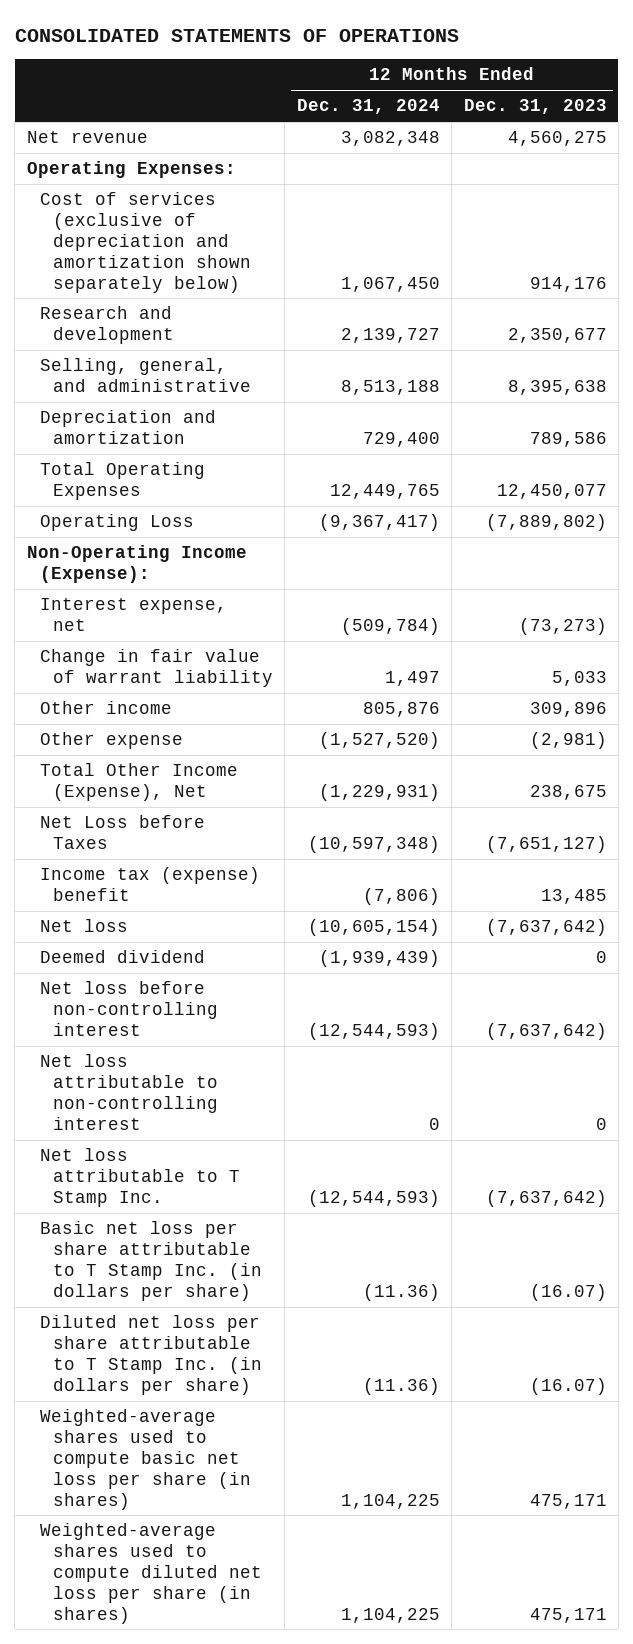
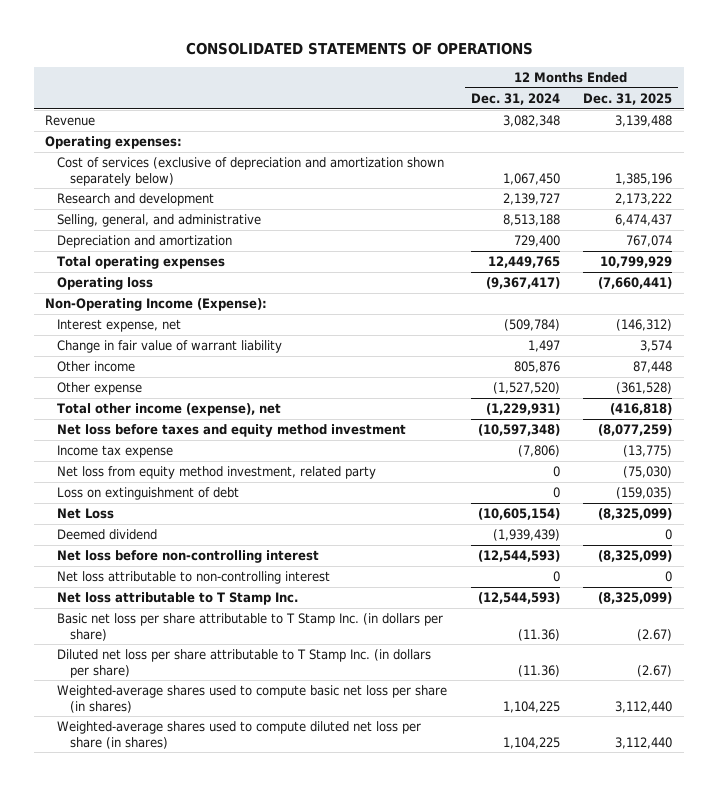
- | 12 Months Ended Dec. 31, 2024 | 12 Months Ended Dec. 31, 2023
+ | 12 Months Ended Dec. 31, 2024 | 12 Months Ended Dec. 31, 2025
- Net revenue | 3,082,348 | 4,560,275
- Operating Expenses:
+ Revenue | 3,082,348 | 3,139,488
+ Operating expenses:
- Total Operating Expenses | 12,449,765 | 12,450,077
- Operating Loss | (9,367,417) | (7,889,802)
+ Total operating expenses | 12,449,765 | 10,799,929
+ Operating loss | (9,367,417) | (7,660,441)
- Total Other Income (Expense), Net | (1,229,931) | 238,675
- Net Loss before Taxes | (10,597,348) | (7,651,127)
- Income tax (expense) benefit | (7,806) | 13,485
- Net loss | (10,605,154) | (7,637,642)
+ Total other income (expense), net | (1,229,931) | (416,818)
+ Net loss before taxes and equity method investment | (10,597,348) | (8,077,259)
+ Income tax expense | (7,806) | (13,775)
+ Net loss from equity method investment, related party | 0 | (75,030)
+ Loss on extinguishment of debt | 0 | (159,035)
+ Net Loss | (10,605,154) | (8,325,099)

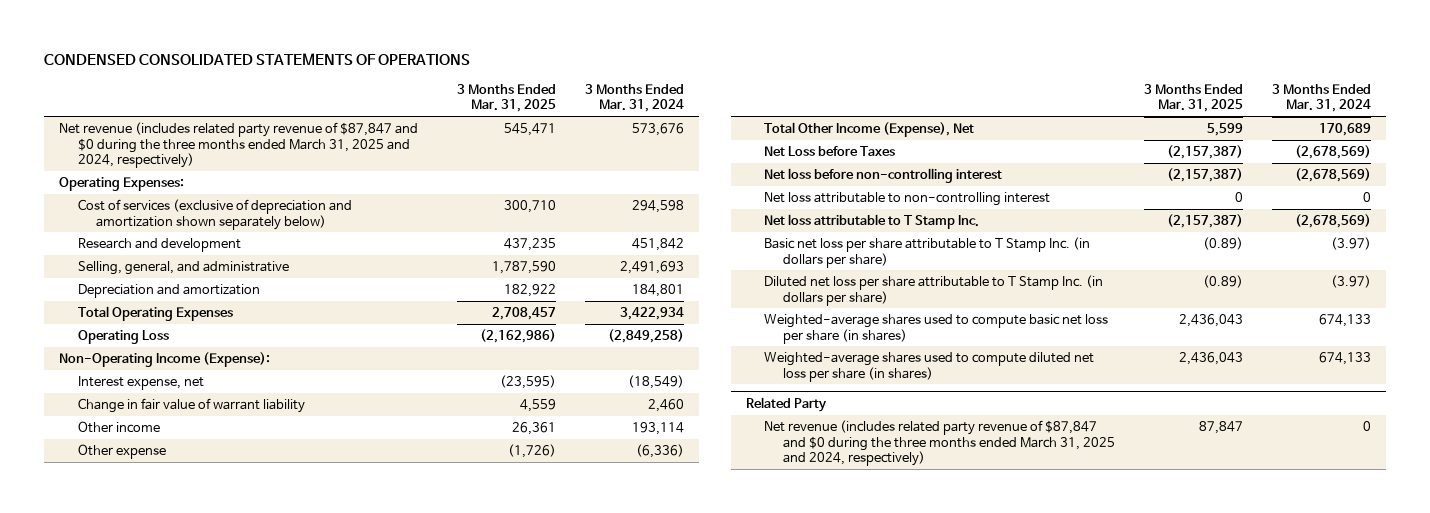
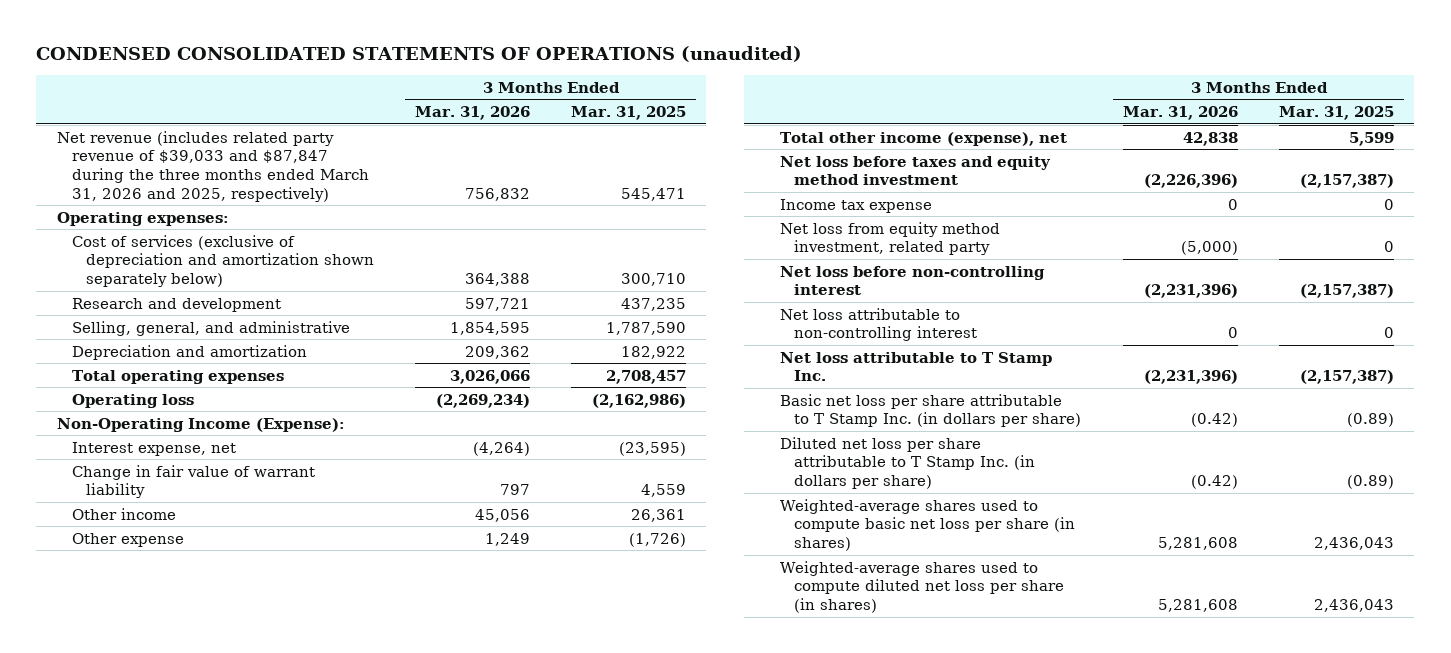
- CONDENSED CONSOLIDATED STATEMENTS OF OPERATIONS
+ CONDENSED CONSOLIDATED STATEMENTS OF OPERATIONS (unaudited)
- | 3 Months Ended Mar. 31, 2025 | 3 Months Ended Mar. 31, 2024
+ | 3 Months Ended Mar. 31, 2026 | 3 Months Ended Mar. 31, 2025
- Net revenue (includes related party revenue of $87,847 and $0 during the three months ended March 31, 2025 and 2024, respectively) | 545,471 | 573,676
- Operating Expenses:
+ Net revenue (includes related party revenue of $39,033 and $87,847 during the three months ended March 31, 2026 and 2025, respectively) | 756,832 | 545,471
+ Operating expenses:
- Total Operating Expenses | 2,708,457 | 3,422,934
- Operating Loss | (2,162,986) | (2,849,258)
+ Total operating expenses | 3,026,066 | 2,708,457
+ Operating loss | (2,269,234) | (2,162,986)
- Total Other Income (Expense), Net | 5,599 | 170,689
- Net Loss before Taxes | (2,157,387) | (2,678,569)
+ Total other income (expense), net | 42,838 | 5,599
+ Net loss before taxes and equity method investment | (2,226,396) | (2,157,387)
+ Income tax expense | 0 | 0
+ Net loss from equity method investment, related party | (5,000) | 0
- Related Party
- Net revenue (includes related party revenue of $87,847 and $0 during the three months ended March 31, 2025 and 2024, respectively) | 87,847 | 0

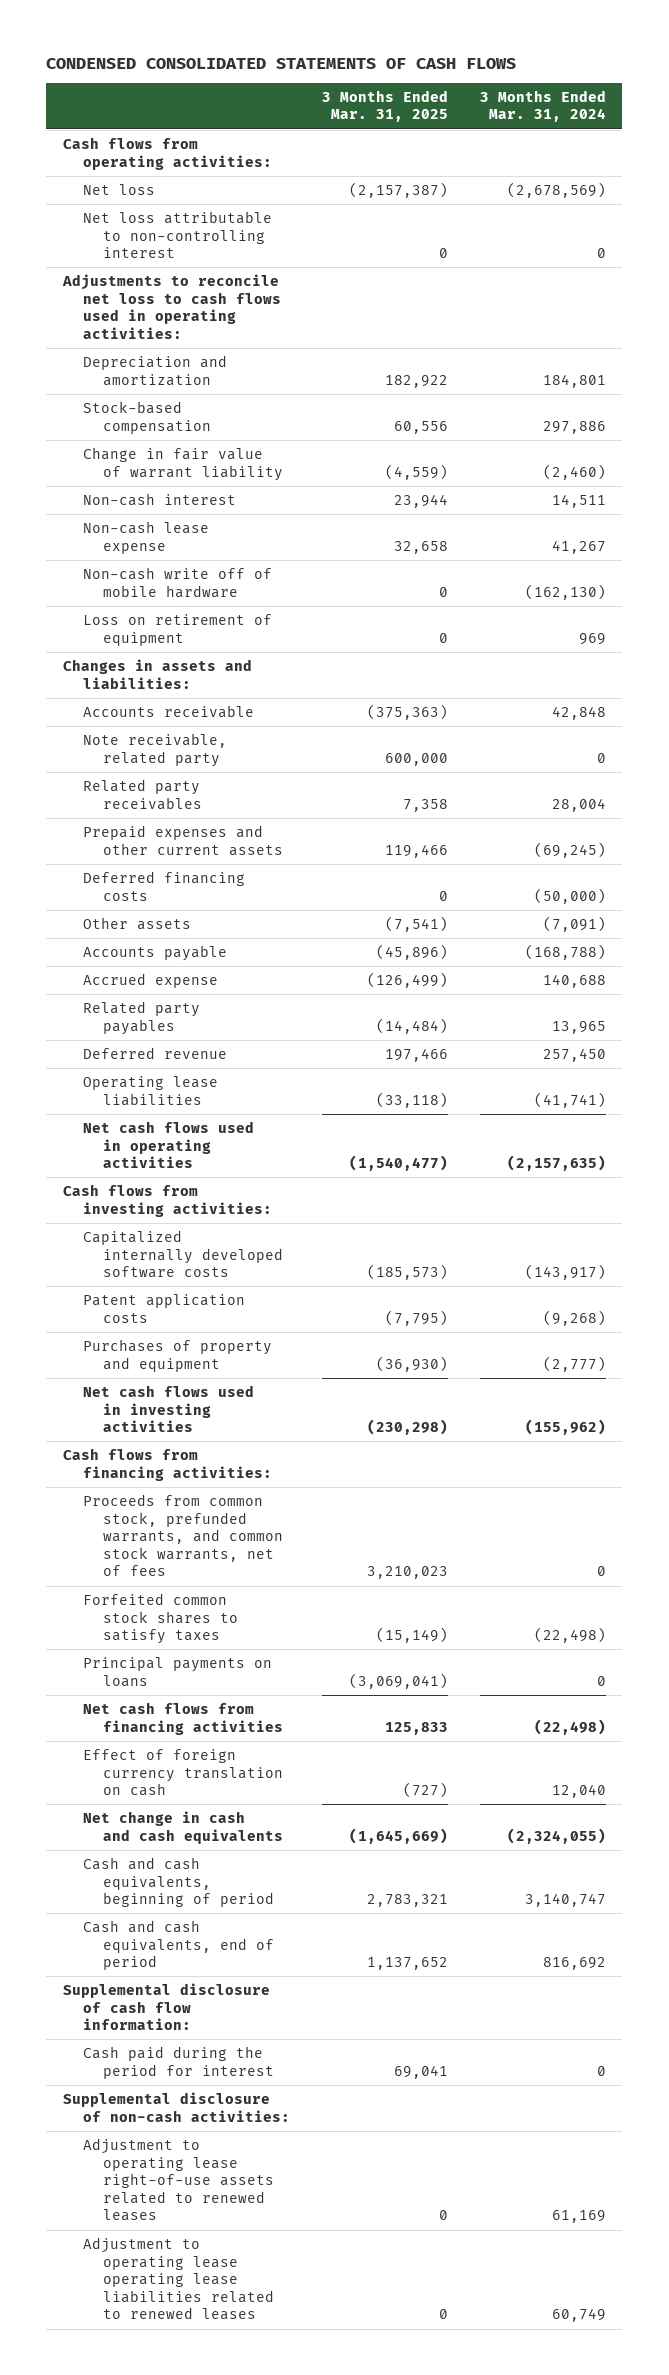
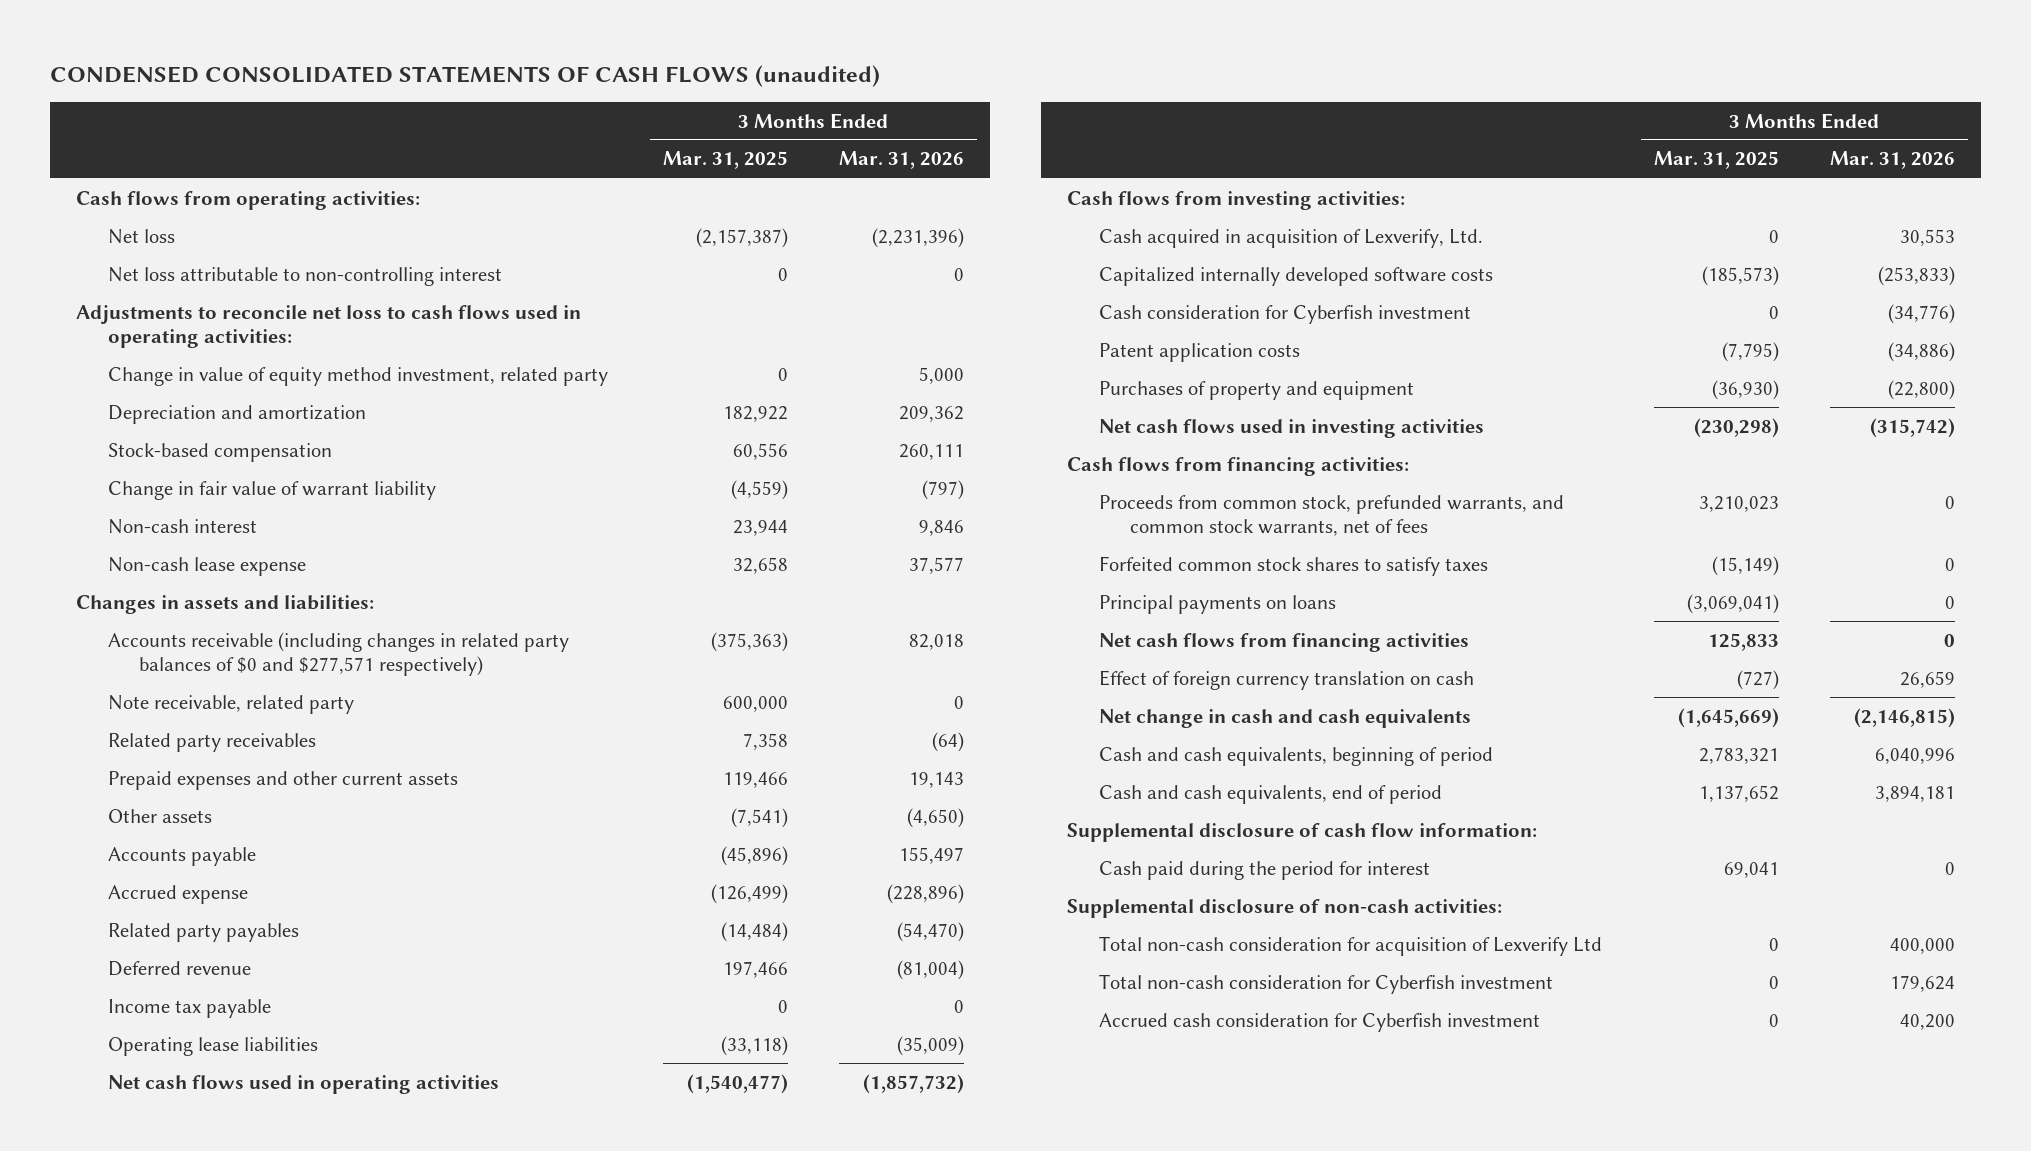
- CONDENSED CONSOLIDATED STATEMENTS OF CASH FLOWS
+ CONDENSED CONSOLIDATED STATEMENTS OF CASH FLOWS (unaudited)
- | 3 Months Ended Mar. 31, 2025 | 3 Months Ended Mar. 31, 2024
+ | 3 Months Ended Mar. 31, 2025 | 3 Months Ended Mar. 31, 2026
+ Change in value of equity method investment, related party | 0 | 5,000
- Non-cash write off of mobile hardware | 0 | (162,130)
- Loss on retirement of equipment | 0 | 969
- Accounts receivable | (375,363) | 42,848
+ Accounts receivable (including changes in related party balances of $0 and $277,571 respectively) | (375,363) | 82,018
- Deferred financing costs | 0 | (50,000)
+ Income tax payable | 0 | 0
+ Cash acquired in acquisition of Lexverify, Ltd. | 0 | 30,553
+ Cash consideration for Cyberfish investment | 0 | (34,776)
- Adjustment to operating lease right-of-use assets related to renewed leases | 0 | 61,169
- Adjustment to operating lease operating lease liabilities related to renewed leases | 0 | 60,749
+ Total non-cash consideration for acquisition of Lexverify Ltd | 0 | 400,000
+ Total non-cash consideration for Cyberfish investment | 0 | 179,624
+ Accrued cash consideration for Cyberfish investment | 0 | 40,200

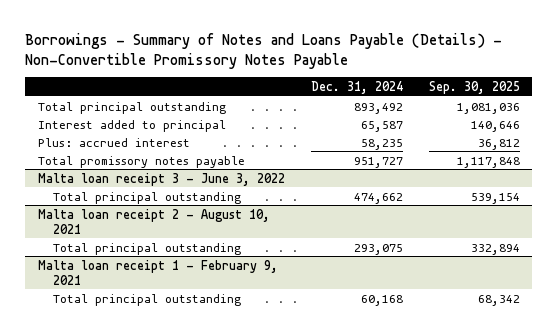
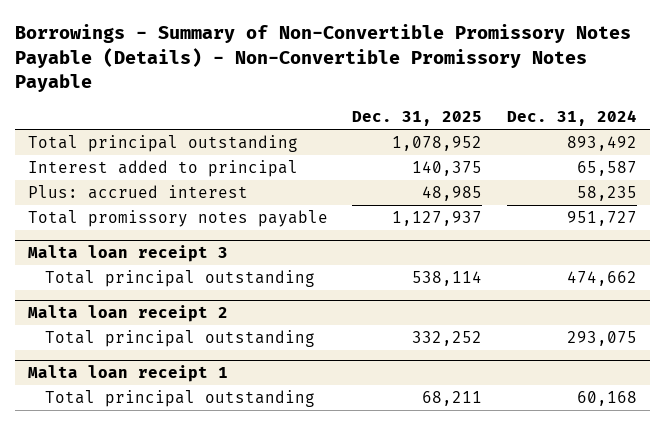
- Borrowings - Summary of Notes and Loans Payable (Details) - Non-Convertible Promissory Notes Payable
+ Borrowings - Summary of Non-Convertible Promissory Notes Payable (Details) - Non-Convertible Promissory Notes Payable
- | Dec. 31, 2024 | Sep. 30, 2025
+ | Dec. 31, 2025 | Dec. 31, 2024
- Malta loan receipt 3 - June 3, 2022
+ Malta loan receipt 3
- Malta loan receipt 2 - August 10, 2021
+ Malta loan receipt 2
- Malta loan receipt 1 - February 9, 2021
+ Malta loan receipt 1

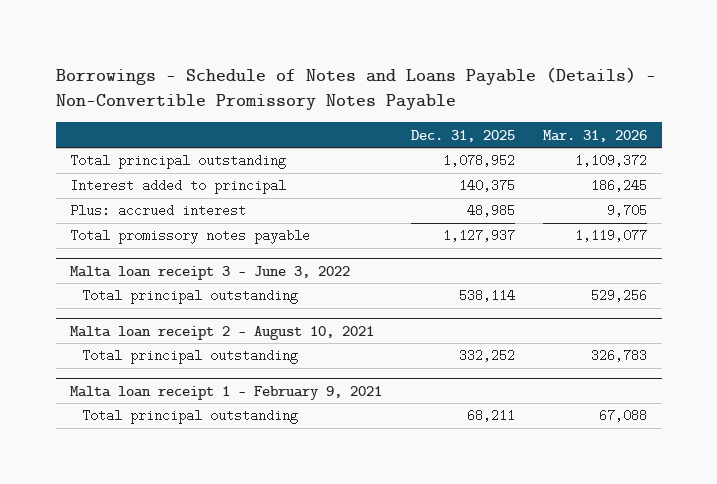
- Borrowings - Summary of Non-Convertible Promissory Notes Payable (Details) - Non-Convertible Promissory Notes Payable
+ Borrowings - Schedule of Notes and Loans Payable (Details) - Non-Convertible Promissory Notes Payable
- | Dec. 31, 2025 | Dec. 31, 2024
+ | Dec. 31, 2025 | Mar. 31, 2026
- Malta loan receipt 3
+ Malta loan receipt 3 - June 3, 2022
- Malta loan receipt 2
+ Malta loan receipt 2 - August 10, 2021
- Malta loan receipt 1
+ Malta loan receipt 1 - February 9, 2021

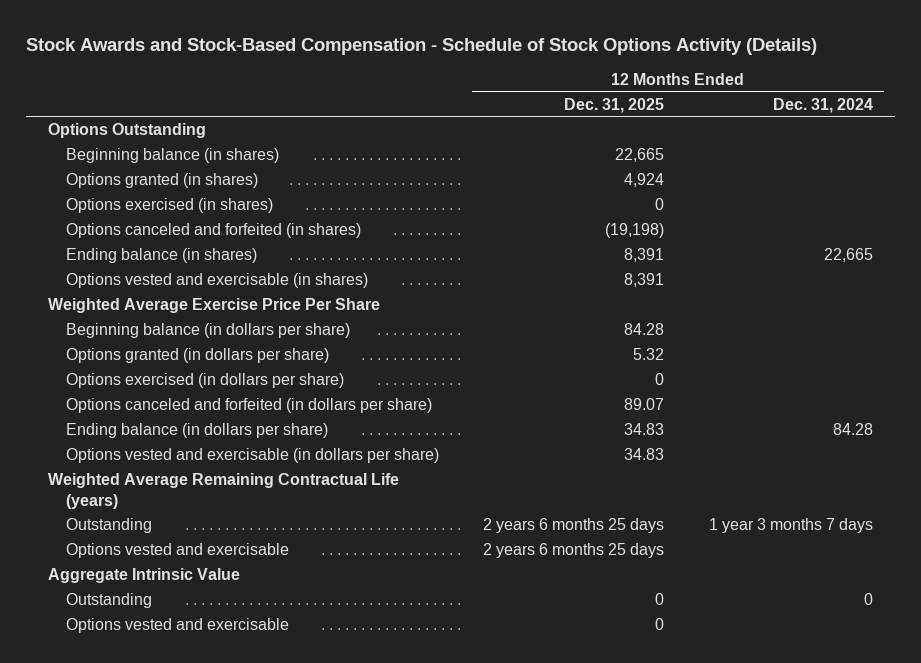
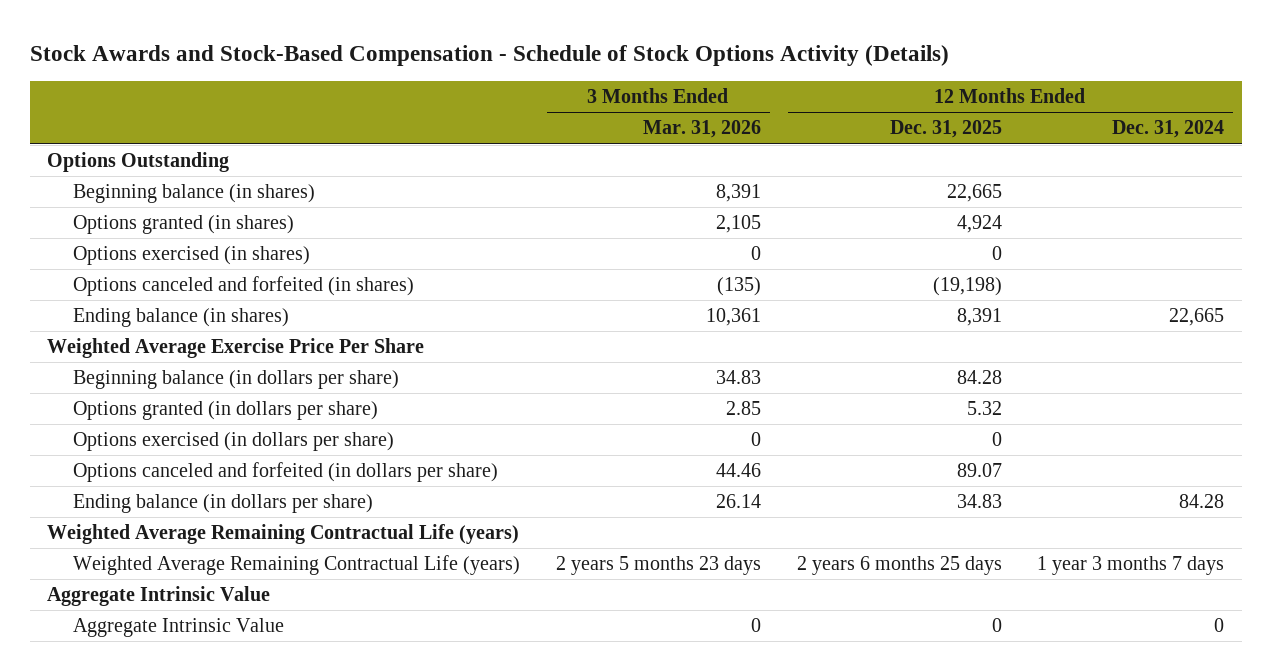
- | 12 Months Ended Dec. 31, 2025 | 12 Months Ended Dec. 31, 2024
+ | 3 Months Ended Mar. 31, 2026 | 12 Months Ended Dec. 31, 2025 | 12 Months Ended Dec. 31, 2024
- Options vested and exercisable (in shares) | 8,391 |
- Options vested and exercisable (in dollars per share) | 34.83 |
- Outstanding | 2 years 6 months 25 days | 1 year 3 months 7 days
- Options vested and exercisable | 2 years 6 months 25 days |
+ Weighted Average Remaining Contractual Life (years) | 2 years 5 months 23 days | 2 years 6 months 25 days | 1 year 3 months 7 days
- Outstanding | 0 | 0
- Options vested and exercisable | 0 |
+ Aggregate Intrinsic Value | 0 | 0 | 0

